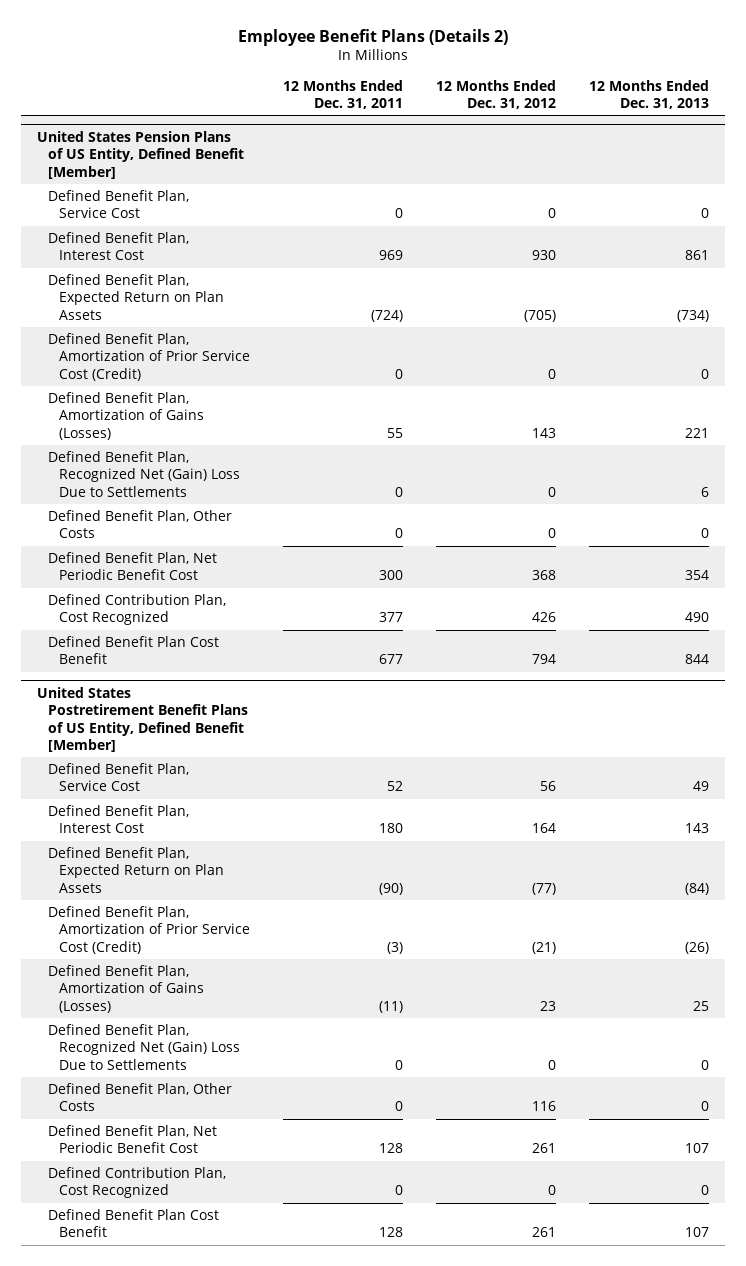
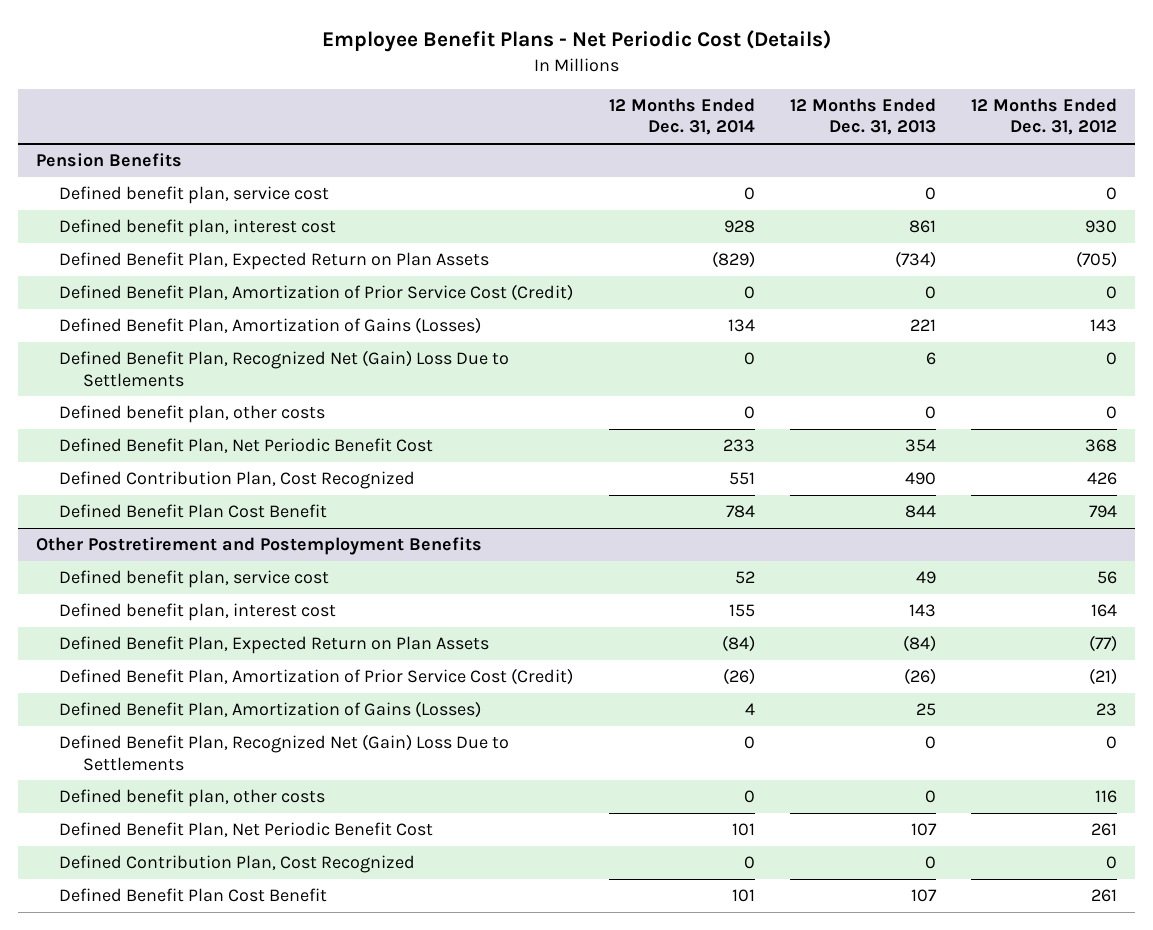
- Employee Benefit Plans (Details 2)
+ Employee Benefit Plans - Net Periodic Cost (Details)
- | 12 Months Ended Dec. 31, 2011 | 12 Months Ended Dec. 31, 2012 | 12 Months Ended Dec. 31, 2013
+ | 12 Months Ended Dec. 31, 2014 | 12 Months Ended Dec. 31, 2013 | 12 Months Ended Dec. 31, 2012
- United States Pension Plans of US Entity, Defined Benefit [Member]
- Defined Benefit Plan, Service Cost | 0 | 0 | 0
- Defined Benefit Plan, Interest Cost | 969 | 930 | 861
+ Pension Benefits
+ Defined benefit plan, service cost | 0 | 0 | 0
+ Defined benefit plan, interest cost | 928 | 861 | 930
- Defined Benefit Plan, Other Costs | 0 | 0 | 0
+ Defined benefit plan, other costs | 0 | 0 | 0
- United States Postretirement Benefit Plans of US Entity, Defined Benefit [Member]
- Defined Benefit Plan, Service Cost | 52 | 56 | 49
- Defined Benefit Plan, Interest Cost | 180 | 164 | 143
+ Other Postretirement and Postemployment Benefits
+ Defined benefit plan, service cost | 52 | 49 | 56
+ Defined benefit plan, interest cost | 155 | 143 | 164
- Defined Benefit Plan, Other Costs | 0 | 116 | 0
+ Defined benefit plan, other costs | 0 | 0 | 116

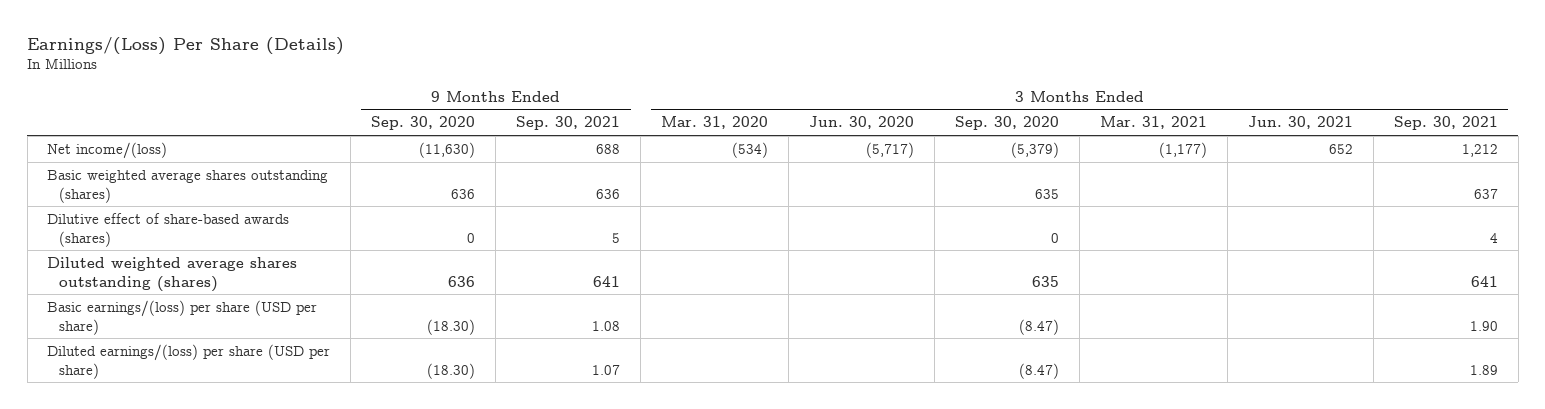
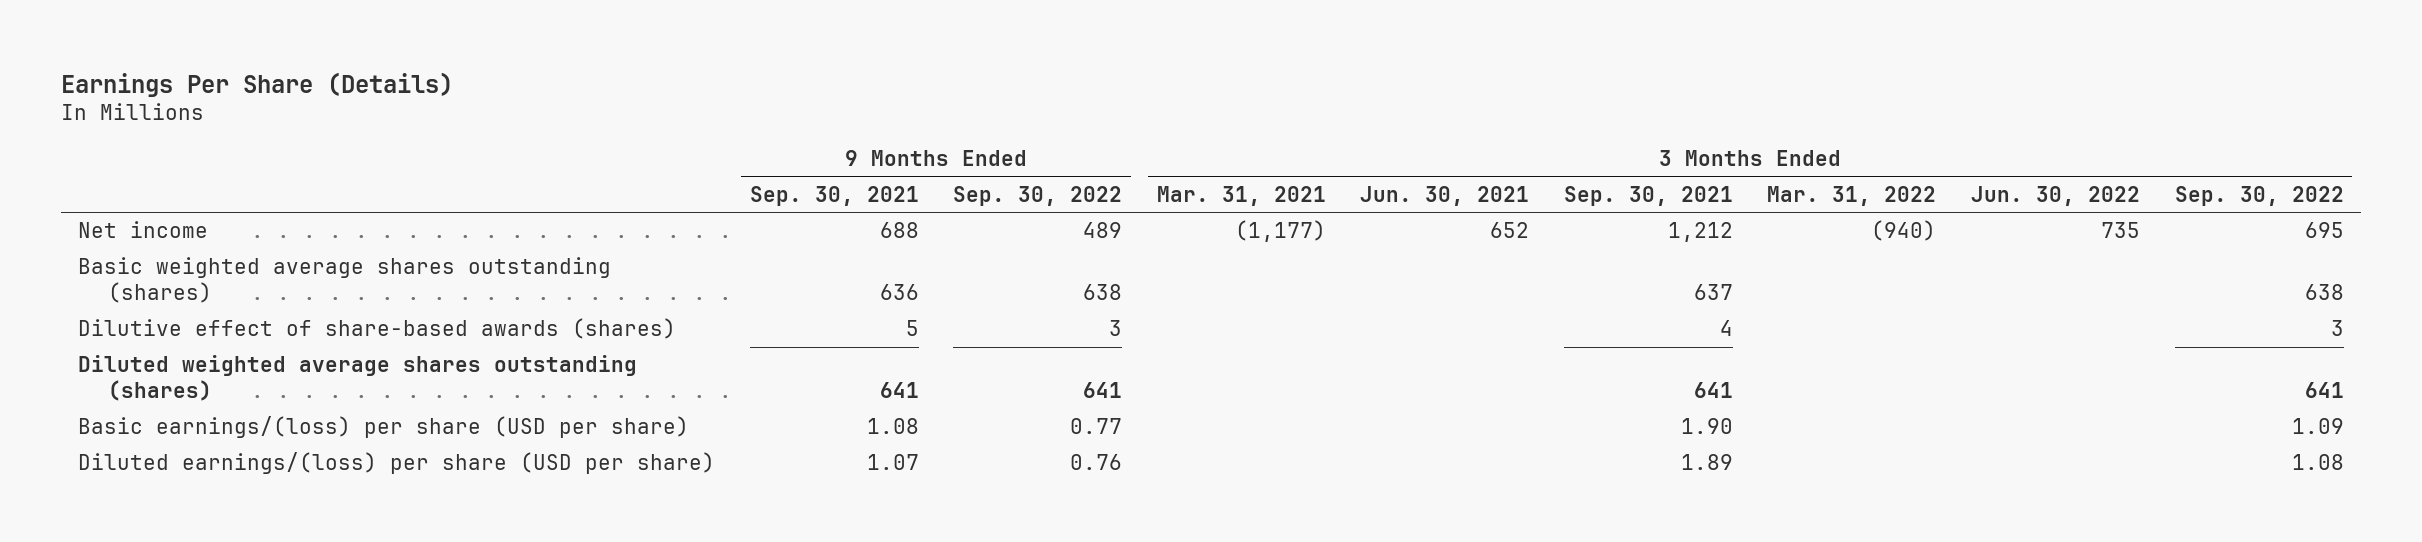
- Earnings/(Loss) Per Share (Details)
+ Earnings Per Share (Details)
- | 9 Months Ended Sep. 30, 2020 | 9 Months Ended Sep. 30, 2021 | 3 Months Ended Mar. 31, 2020 | 3 Months Ended Jun. 30, 2020 | 3 Months Ended Sep. 30, 2020 | 3 Months Ended Mar. 31, 2021 | 3 Months Ended Jun. 30, 2021 | 3 Months Ended Sep. 30, 2021
+ | 9 Months Ended Sep. 30, 2021 | 9 Months Ended Sep. 30, 2022 | 3 Months Ended Mar. 31, 2021 | 3 Months Ended Jun. 30, 2021 | 3 Months Ended Sep. 30, 2021 | 3 Months Ended Mar. 31, 2022 | 3 Months Ended Jun. 30, 2022 | 3 Months Ended Sep. 30, 2022
- Net income/(loss) | (11,630) | 688 | (534) | (5,717) | (5,379) | (1,177) | 652 | 1,212
+ Net income | 688 | 489 | (1,177) | 652 | 1,212 | (940) | 735 | 695

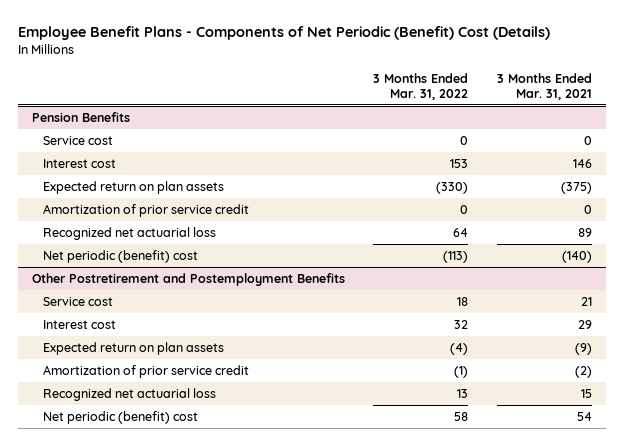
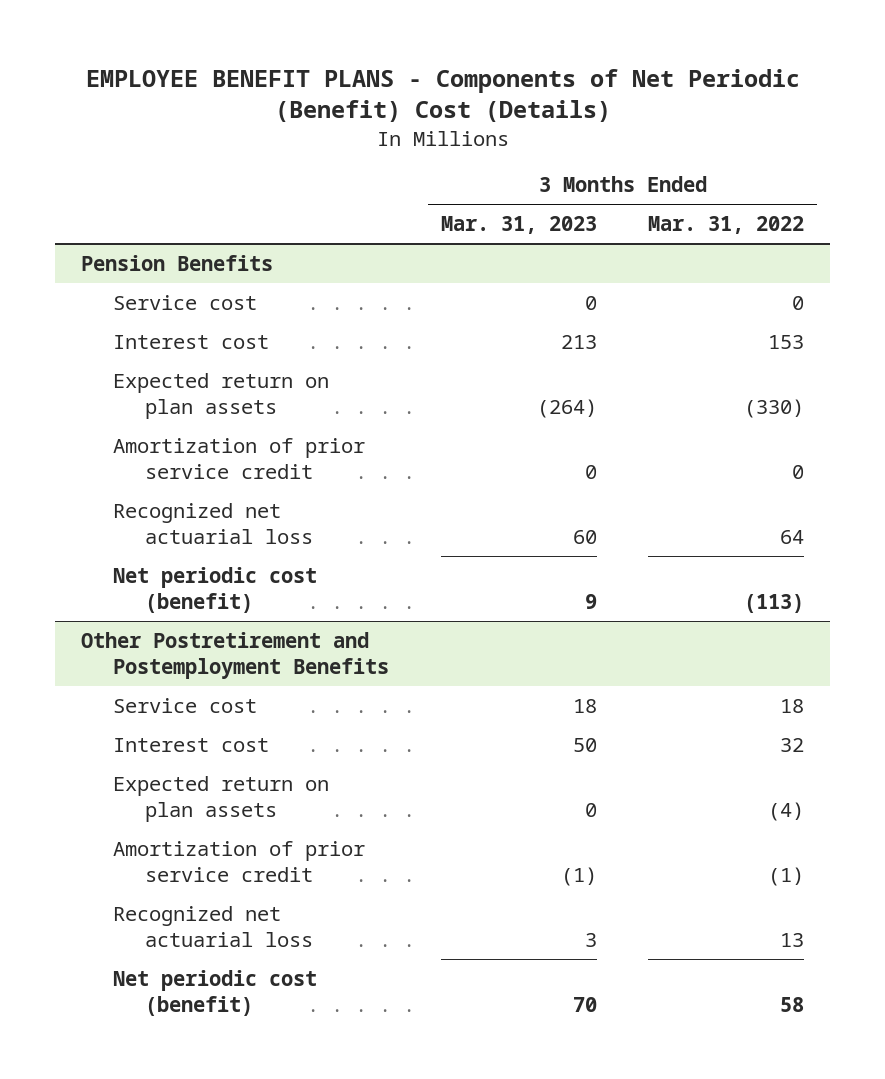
- Employee Benefit Plans - Components of Net Periodic (Benefit) Cost (Details)
+ EMPLOYEE BENEFIT PLANS - Components of Net Periodic (Benefit) Cost (Details)
- | 3 Months Ended Mar. 31, 2022 | 3 Months Ended Mar. 31, 2021
+ | 3 Months Ended Mar. 31, 2023 | 3 Months Ended Mar. 31, 2022
@ Pension Benefits
- Net periodic (benefit) cost | (113) | (140)
+ Net periodic cost (benefit) | 9 | (113)
@ Other Postretirement and Postemployment Benefits
- Net periodic (benefit) cost | 58 | 54
+ Net periodic cost (benefit) | 70 | 58

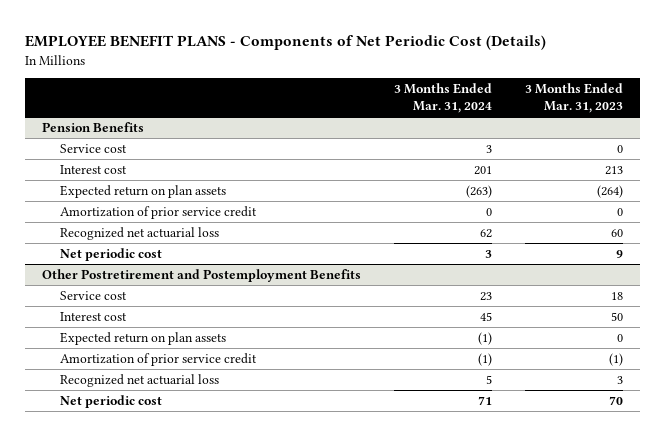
- EMPLOYEE BENEFIT PLANS - Components of Net Periodic (Benefit) Cost (Details)
+ EMPLOYEE BENEFIT PLANS - Components of Net Periodic Cost (Details)
- | 3 Months Ended Mar. 31, 2023 | 3 Months Ended Mar. 31, 2022
+ | 3 Months Ended Mar. 31, 2024 | 3 Months Ended Mar. 31, 2023
@ Pension Benefits
- Net periodic cost (benefit) | 9 | (113)
+ Net periodic cost | 3 | 9
@ Other Postretirement and Postemployment Benefits
- Net periodic cost (benefit) | 70 | 58
+ Net periodic cost | 71 | 70

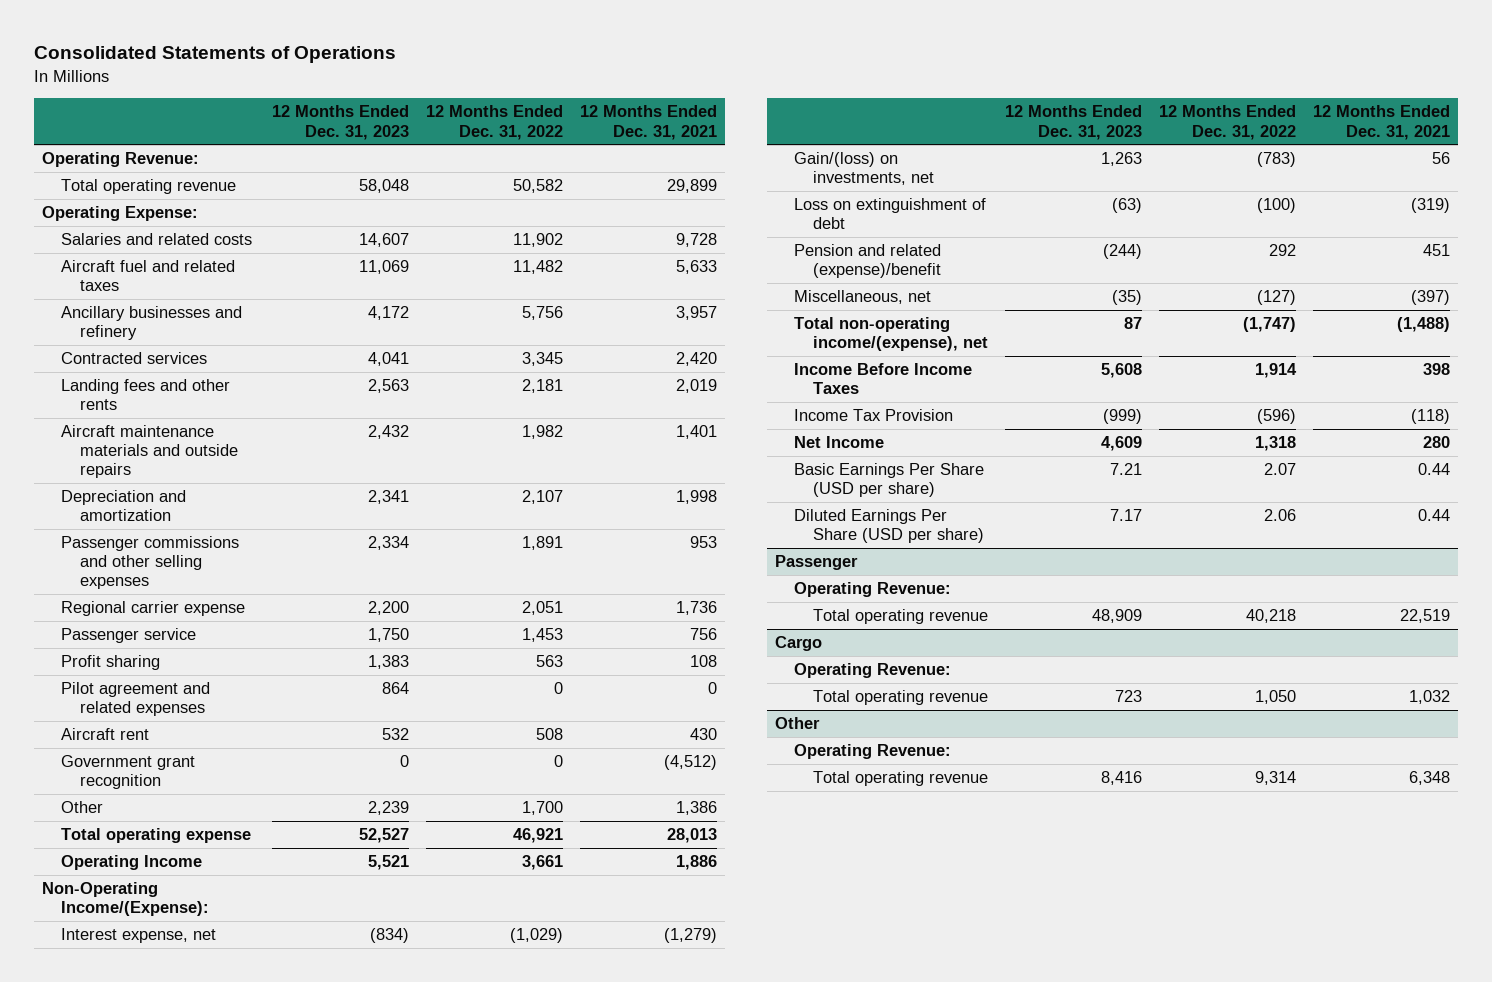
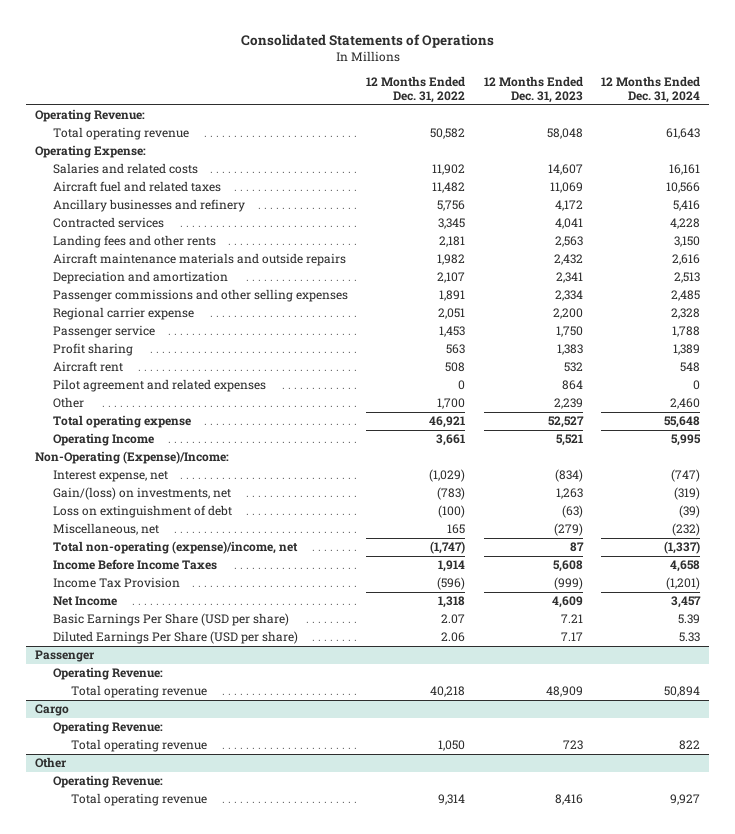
- | 12 Months Ended Dec. 31, 2023 | 12 Months Ended Dec. 31, 2022 | 12 Months Ended Dec. 31, 2021
+ | 12 Months Ended Dec. 31, 2022 | 12 Months Ended Dec. 31, 2023 | 12 Months Ended Dec. 31, 2024
- Government grant recognition | 0 | 0 | (4,512)
moved down: Pilot agreement and related expenses | 0 | 864 | 0
- Non-Operating Income/(Expense):
+ Non-Operating (Expense)/Income:
- Pension and related (expense)/benefit | (244) | 292 | 451
- Miscellaneous, net | (35) | (127) | (397)
- Total non-operating income/(expense), net | 87 | (1,747) | (1,488)
+ Miscellaneous, net | 165 | (279) | (232)
+ Total non-operating (expense)/income, net | (1,747) | 87 | (1,337)

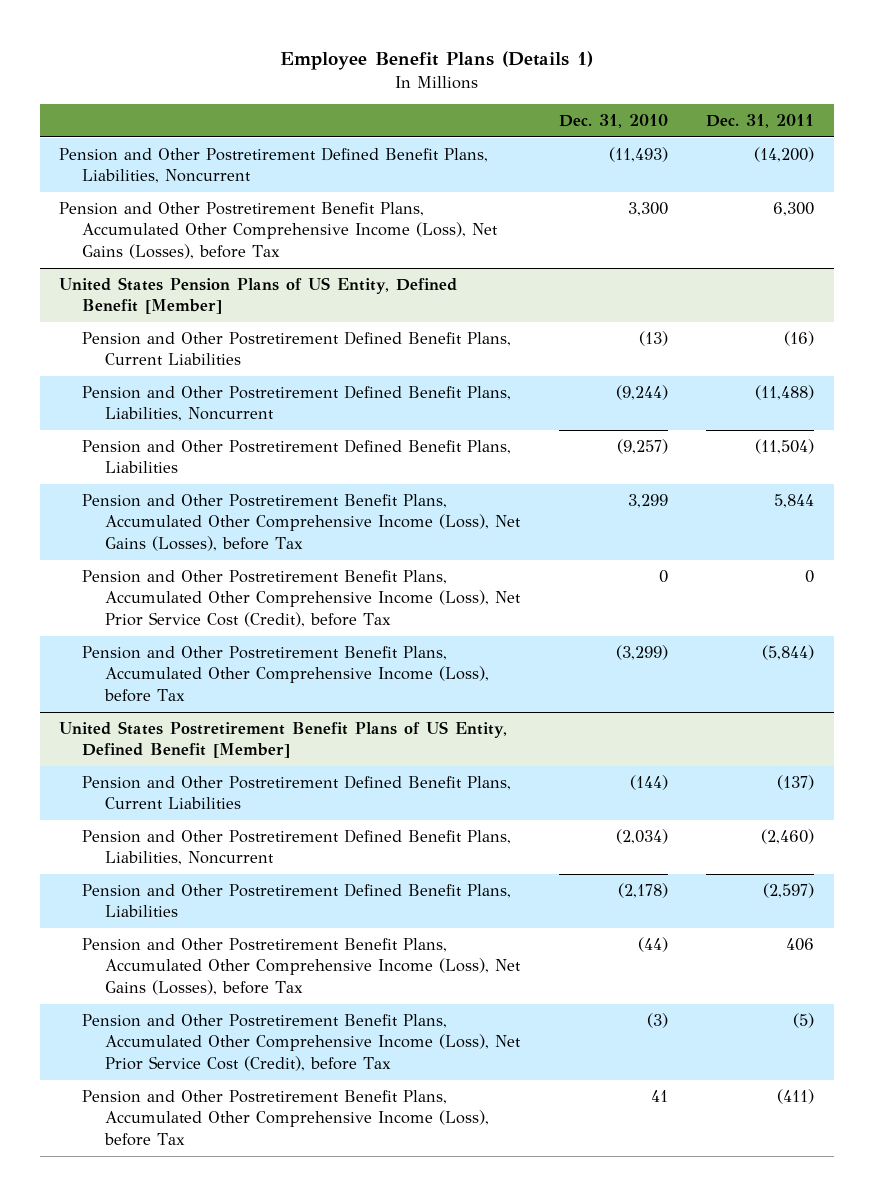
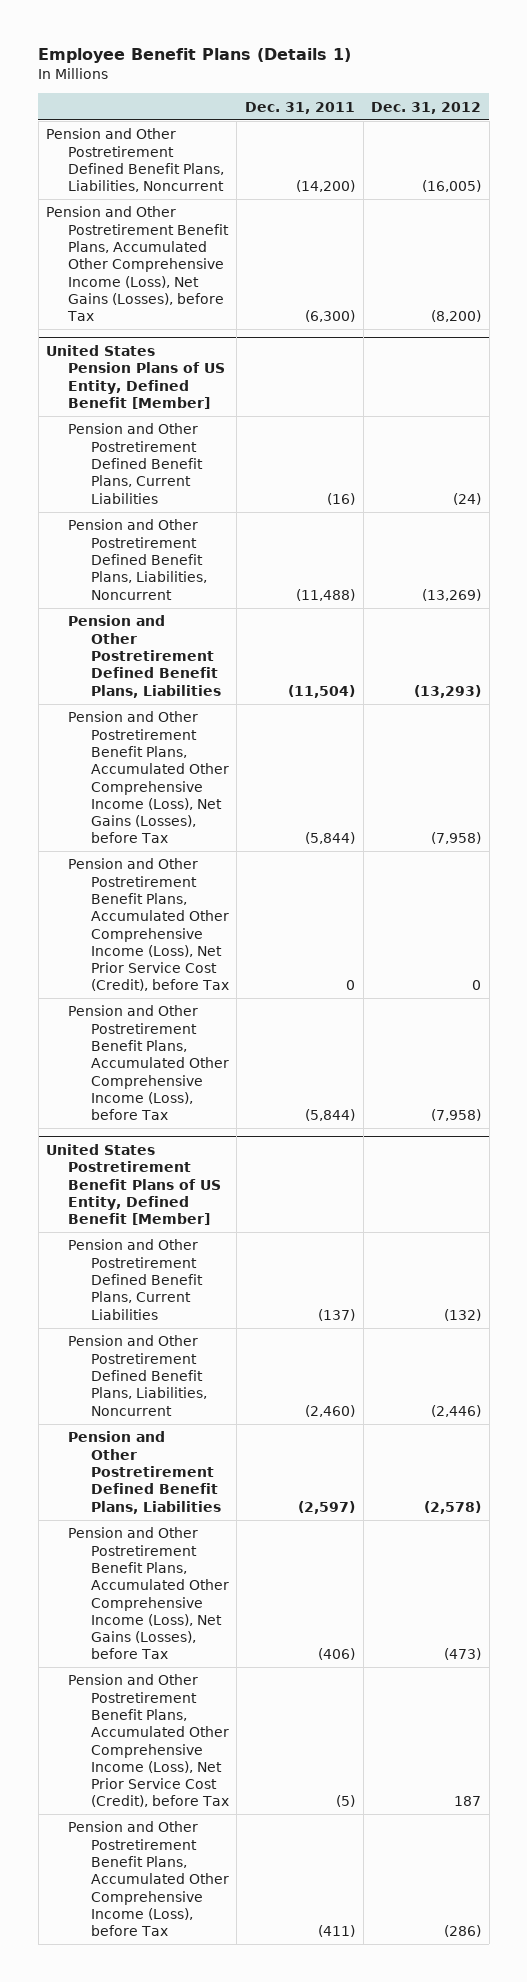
- | Dec. 31, 2010 | Dec. 31, 2011
+ | Dec. 31, 2011 | Dec. 31, 2012
- Pension and Other Postretirement Benefit Plans, Accumulated Other Comprehensive Income (Loss), Net Gains (Losses), before Tax | 3,300 | 6,300
+ Pension and Other Postretirement Benefit Plans, Accumulated Other Comprehensive Income (Loss), Net Gains (Losses), before Tax | (6,300) | (8,200)
@ United States Pension Plans of US Entity, Defined Benefit [Member]
- Pension and Other Postretirement Benefit Plans, Accumulated Other Comprehensive Income (Loss), Net Gains (Losses), before Tax | 3,299 | 5,844
+ Pension and Other Postretirement Benefit Plans, Accumulated Other Comprehensive Income (Loss), Net Gains (Losses), before Tax | (5,844) | (7,958)
@ United States Postretirement Benefit Plans of US Entity, Defined Benefit [Member]
- Pension and Other Postretirement Benefit Plans, Accumulated Other Comprehensive Income (Loss), Net Gains (Losses), before Tax | (44) | 406
+ Pension and Other Postretirement Benefit Plans, Accumulated Other Comprehensive Income (Loss), Net Gains (Losses), before Tax | (406) | (473)

